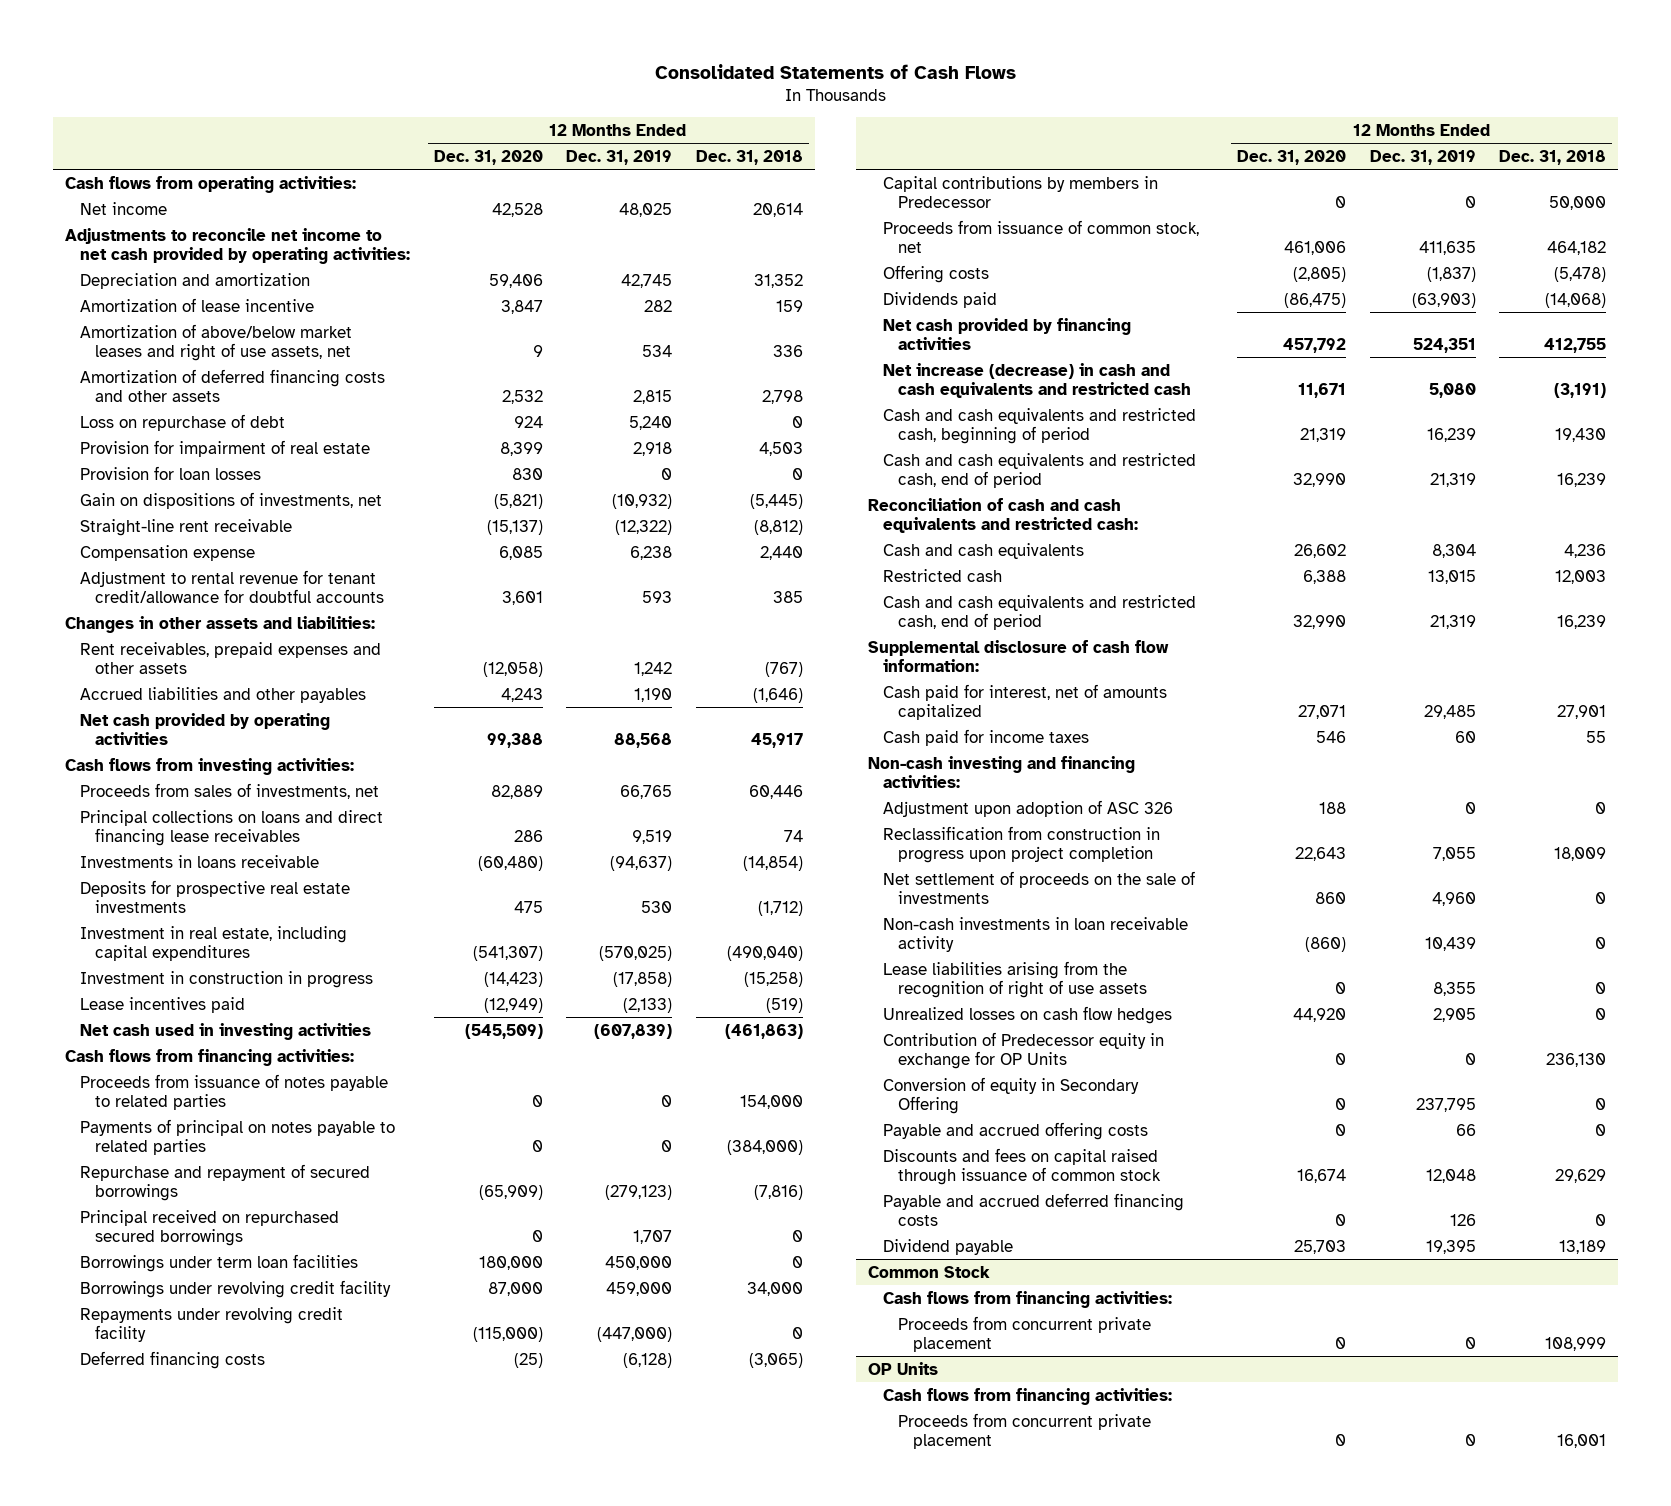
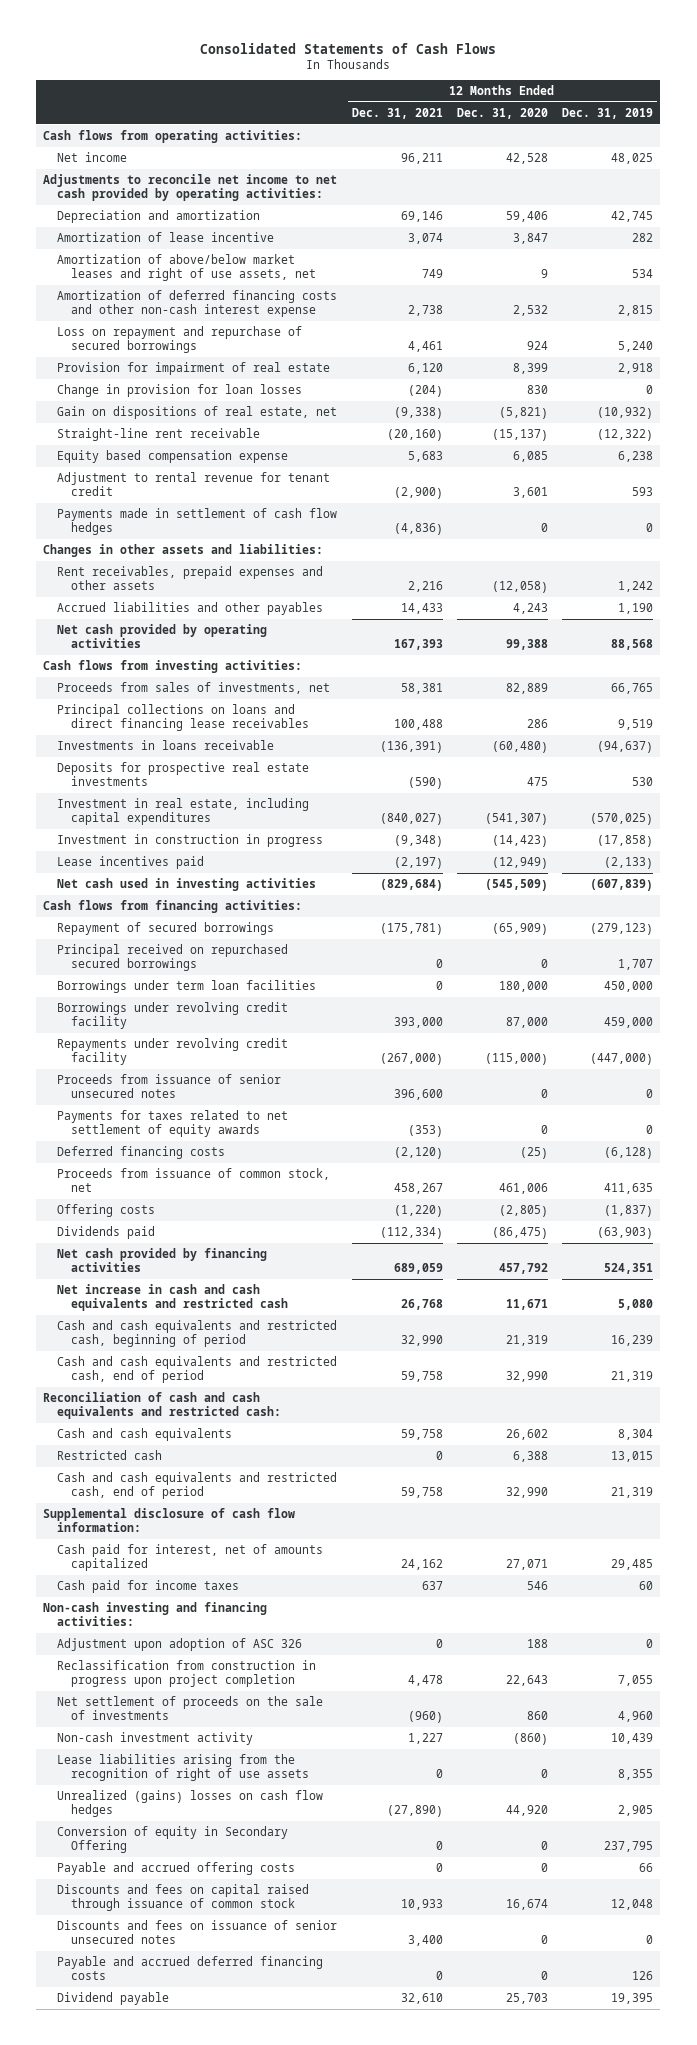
- | 12 Months Ended Dec. 31, 2020 | 12 Months Ended Dec. 31, 2019 | 12 Months Ended Dec. 31, 2018
+ | 12 Months Ended Dec. 31, 2021 | 12 Months Ended Dec. 31, 2020 | 12 Months Ended Dec. 31, 2019
- Amortization of deferred financing costs and other assets | 2,532 | 2,815 | 2,798
- Loss on repurchase of debt | 924 | 5,240 | 0
+ Amortization of deferred financing costs and other non-cash interest expense | 2,738 | 2,532 | 2,815
+ Loss on repayment and repurchase of secured borrowings | 4,461 | 924 | 5,240
- Provision for loan losses | 830 | 0 | 0
- Gain on dispositions of investments, net | (5,821) | (10,932) | (5,445)
+ Change in provision for loan losses | (204) | 830 | 0
+ Gain on dispositions of real estate, net | (9,338) | (5,821) | (10,932)
- Compensation expense | 6,085 | 6,238 | 2,440
- Adjustment to rental revenue for tenant credit/allowance for doubtful accounts | 3,601 | 593 | 385
+ Equity based compensation expense | 5,683 | 6,085 | 6,238
+ Adjustment to rental revenue for tenant credit | (2,900) | 3,601 | 593
+ Payments made in settlement of cash flow hedges | (4,836) | 0 | 0
- Proceeds from issuance of notes payable to related parties | 0 | 0 | 154,000
- Payments of principal on notes payable to related parties | 0 | 0 | (384,000)
- Repurchase and repayment of secured borrowings | (65,909) | (279,123) | (7,816)
+ Repayment of secured borrowings | (175,781) | (65,909) | (279,123)
+ Proceeds from issuance of senior unsecured notes | 396,600 | 0 | 0
+ Payments for taxes related to net settlement of equity awards | (353) | 0 | 0
- Capital contributions by members in Predecessor | 0 | 0 | 50,000
- Net increase (decrease) in cash and cash equivalents and restricted cash | 11,671 | 5,080 | (3,191)
+ Net increase in cash and cash equivalents and restricted cash | 26,768 | 11,671 | 5,080
- Non-cash investments in loan receivable activity | (860) | 10,439 | 0
+ Non-cash investment activity | 1,227 | (860) | 10,439
- Unrealized losses on cash flow hedges | 44,920 | 2,905 | 0
- Contribution of Predecessor equity in exchange for OP Units | 0 | 0 | 236,130
+ Unrealized (gains) losses on cash flow hedges | (27,890) | 44,920 | 2,905
+ Discounts and fees on issuance of senior unsecured notes | 3,400 | 0 | 0
- Common Stock
- Cash flows from financing activities:
- Proceeds from concurrent private placement | 0 | 0 | 108,999
- OP Units
- Cash flows from financing activities:
- Proceeds from concurrent private placement | 0 | 0 | 16,001

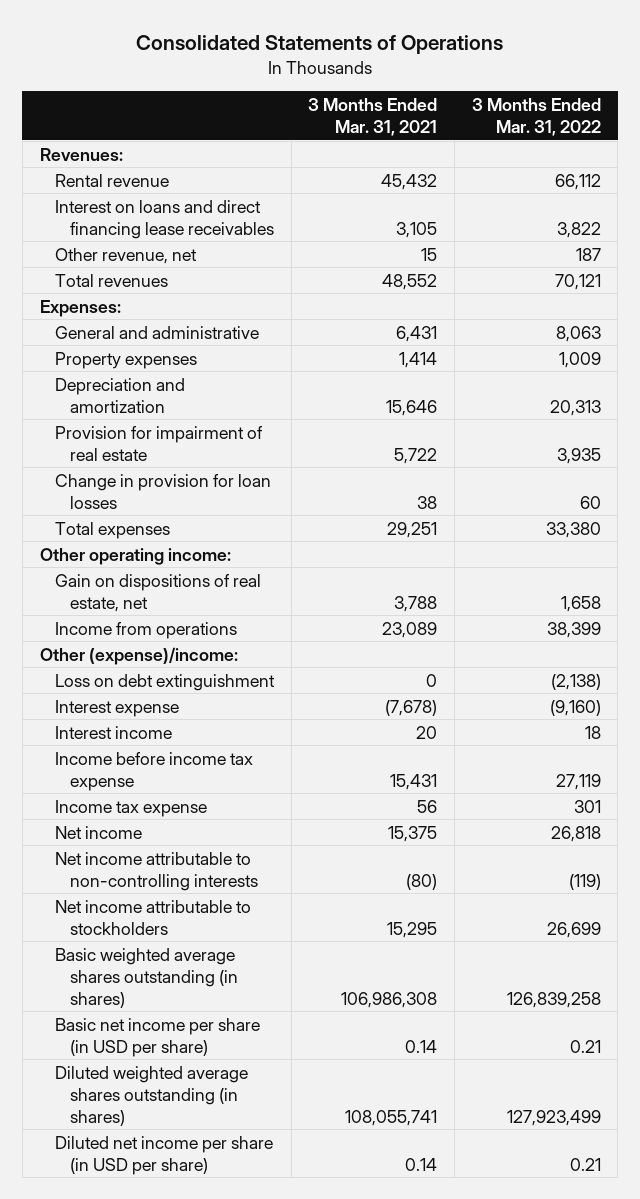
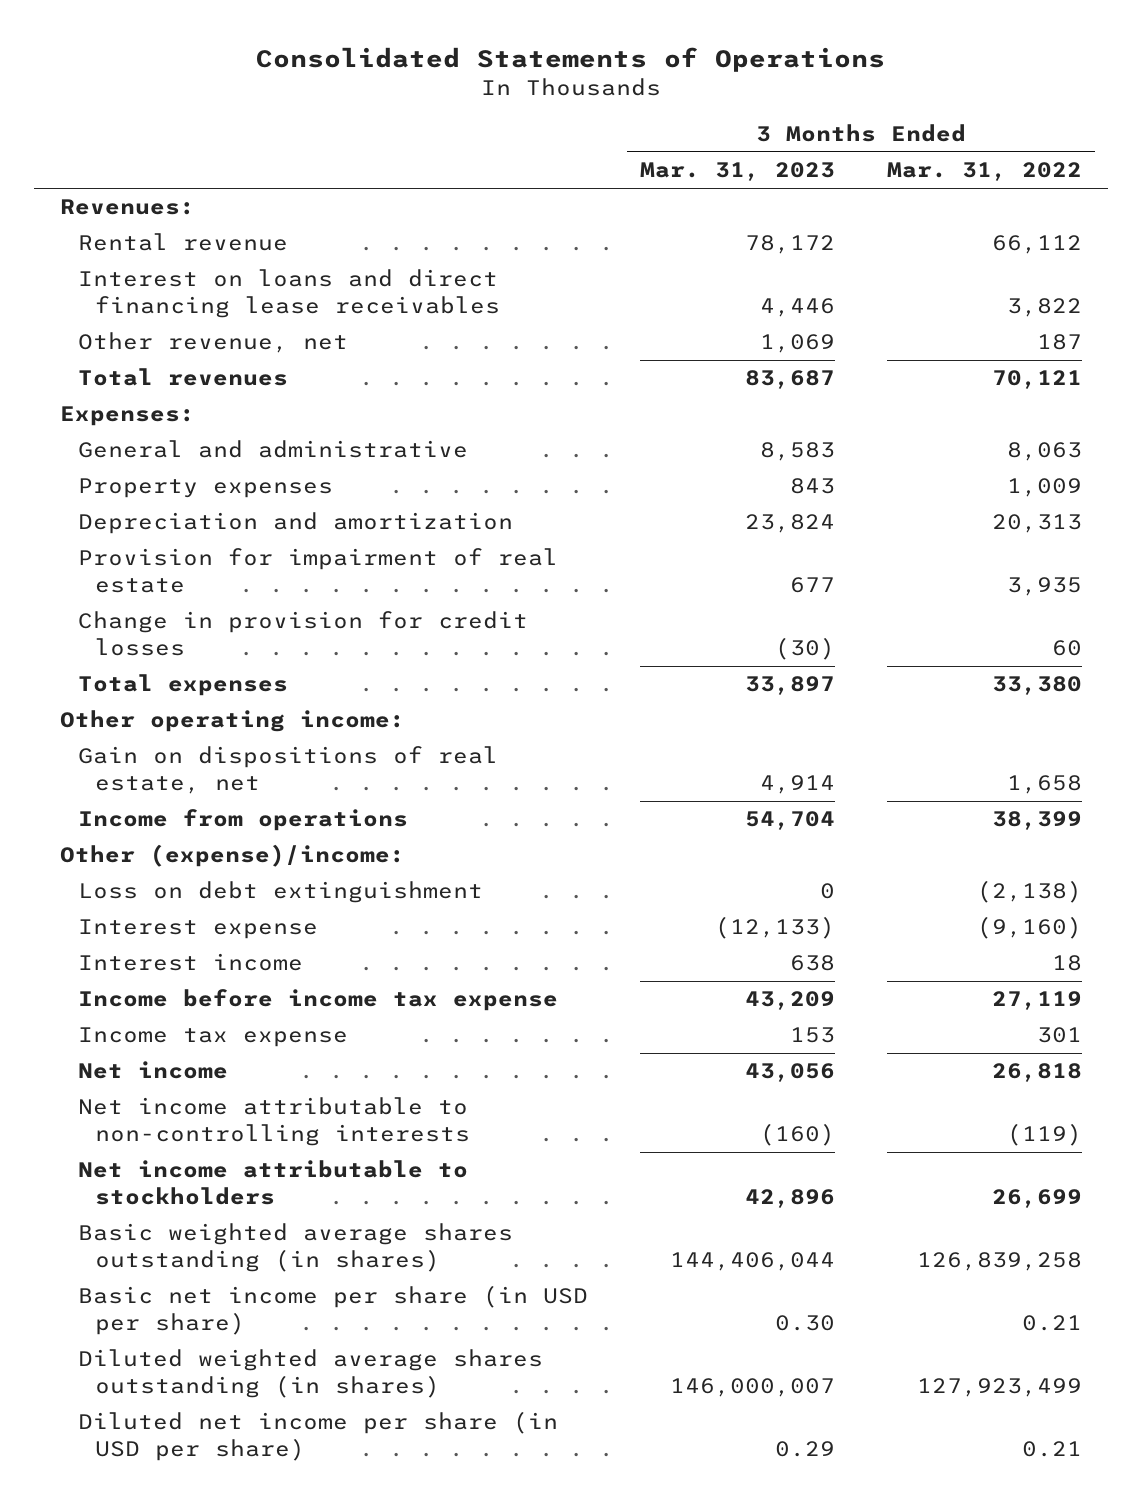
- | 3 Months Ended Mar. 31, 2021 | 3 Months Ended Mar. 31, 2022
+ | 3 Months Ended Mar. 31, 2023 | 3 Months Ended Mar. 31, 2022
- Change in provision for loan losses | 38 | 60
+ Change in provision for credit losses | (30) | 60

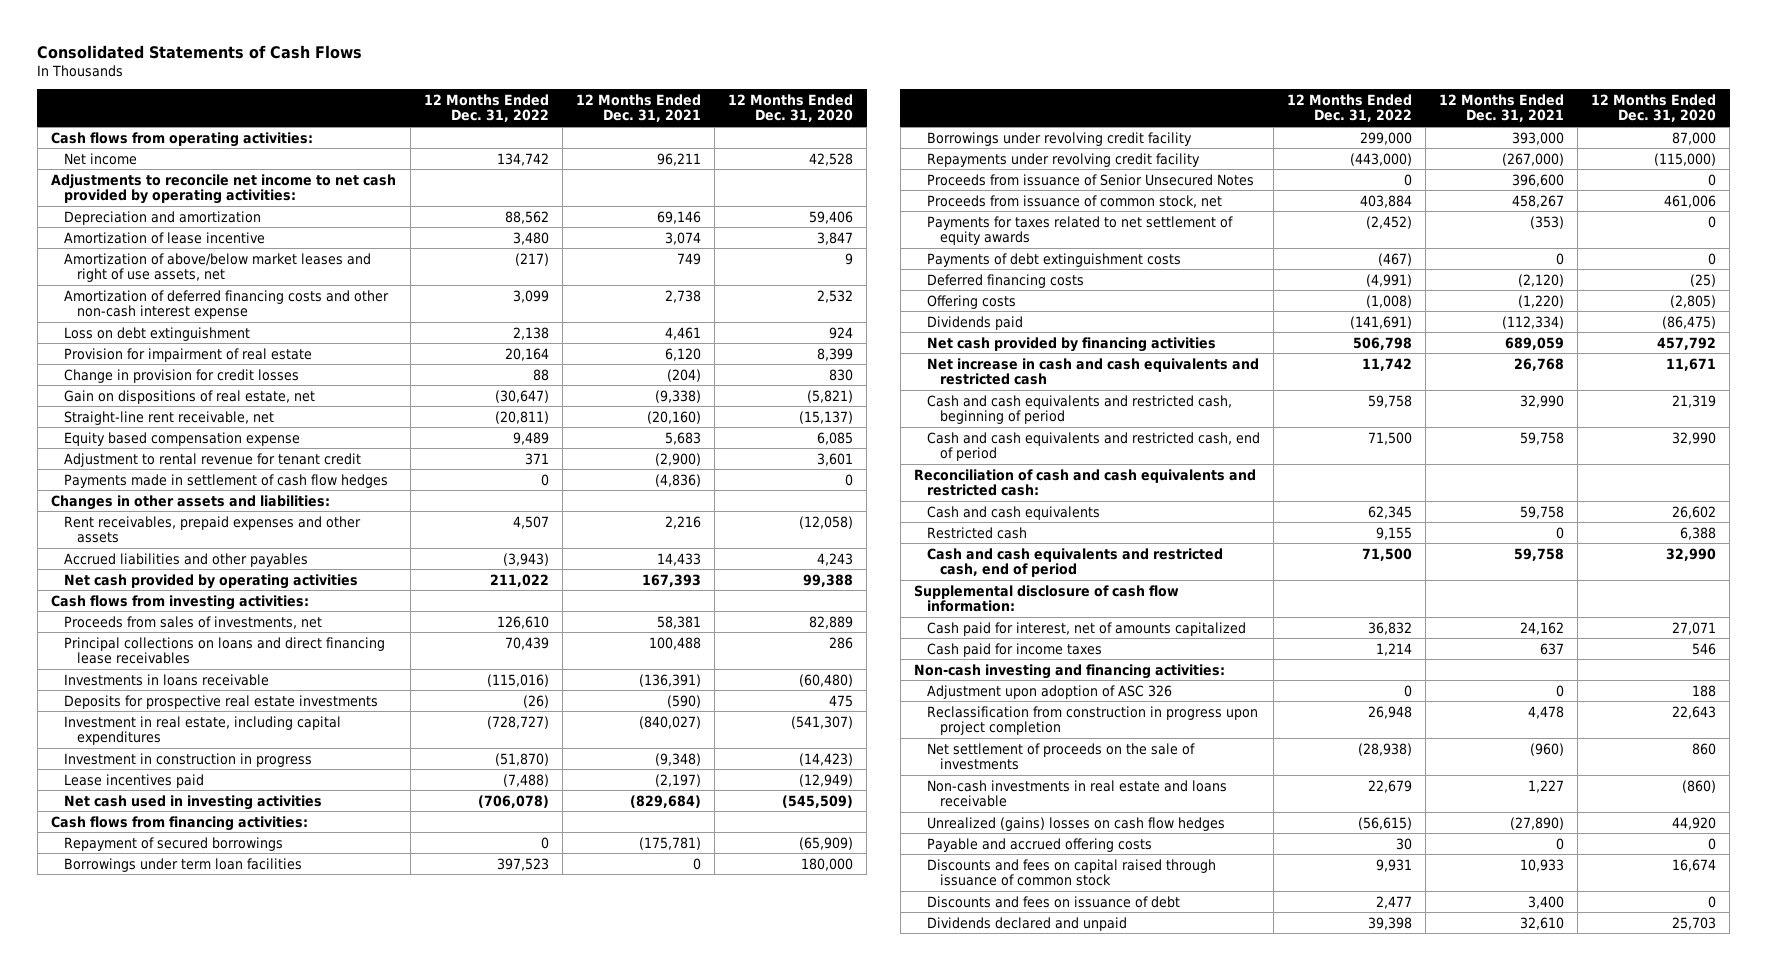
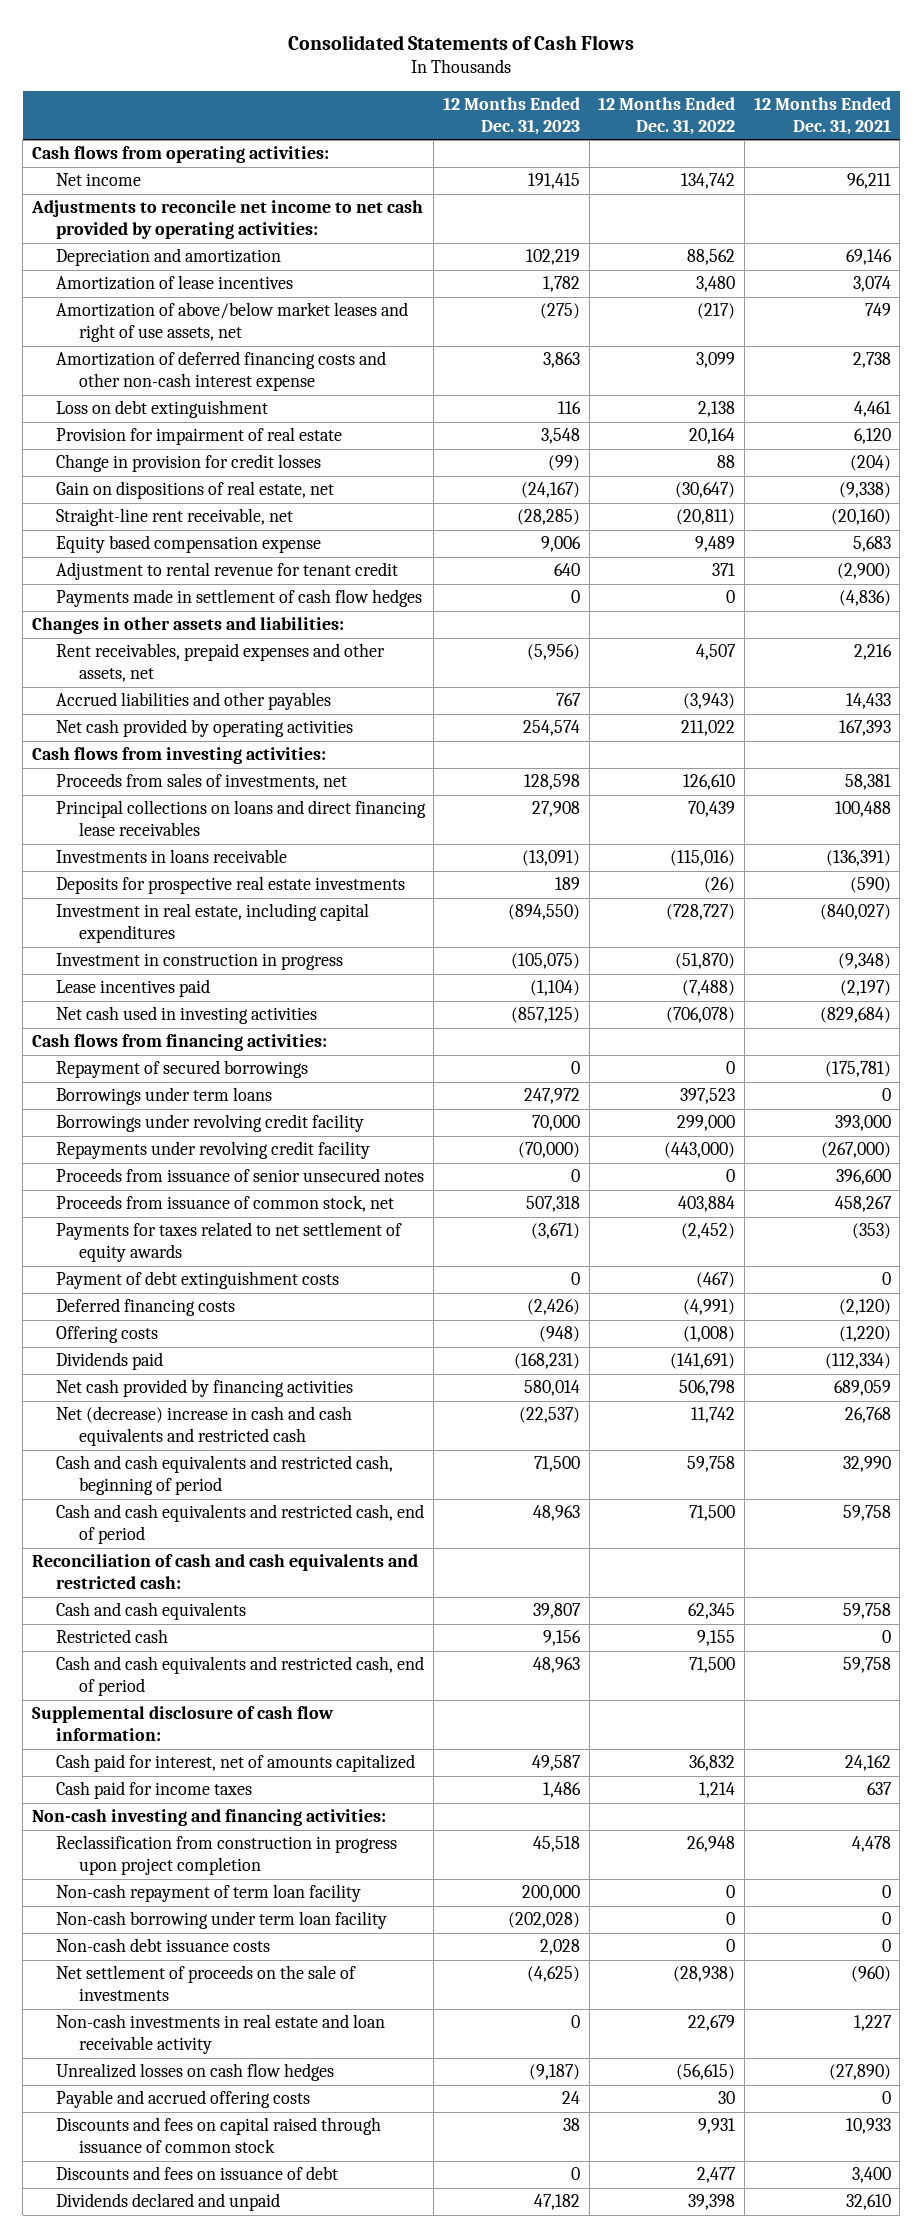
- | 12 Months Ended Dec. 31, 2022 | 12 Months Ended Dec. 31, 2021 | 12 Months Ended Dec. 31, 2020
+ | 12 Months Ended Dec. 31, 2023 | 12 Months Ended Dec. 31, 2022 | 12 Months Ended Dec. 31, 2021
- Amortization of lease incentive | 3,480 | 3,074 | 3,847
+ Amortization of lease incentives | 1,782 | 3,480 | 3,074
- Rent receivables, prepaid expenses and other assets | 4,507 | 2,216 | (12,058)
+ Rent receivables, prepaid expenses and other assets, net | (5,956) | 4,507 | 2,216
- Borrowings under term loan facilities | 397,523 | 0 | 180,000
+ Borrowings under term loans | 247,972 | 397,523 | 0
- Proceeds from issuance of Senior Unsecured Notes | 0 | 396,600 | 0
+ Proceeds from issuance of senior unsecured notes | 0 | 0 | 396,600
- Payments of debt extinguishment costs | (467) | 0 | 0
+ Payment of debt extinguishment costs | 0 | (467) | 0
- Net increase in cash and cash equivalents and restricted cash | 11,742 | 26,768 | 11,671
+ Net (decrease) increase in cash and cash equivalents and restricted cash | (22,537) | 11,742 | 26,768
- Adjustment upon adoption of ASC 326 | 0 | 0 | 188
+ Non-cash repayment of term loan facility | 200,000 | 0 | 0
+ Non-cash borrowing under term loan facility | (202,028) | 0 | 0
+ Non-cash debt issuance costs | 2,028 | 0 | 0
- Non-cash investments in real estate and loans receivable | 22,679 | 1,227 | (860)
- Unrealized (gains) losses on cash flow hedges | (56,615) | (27,890) | 44,920
+ Non-cash investments in real estate and loan receivable activity | 0 | 22,679 | 1,227
+ Unrealized losses on cash flow hedges | (9,187) | (56,615) | (27,890)

